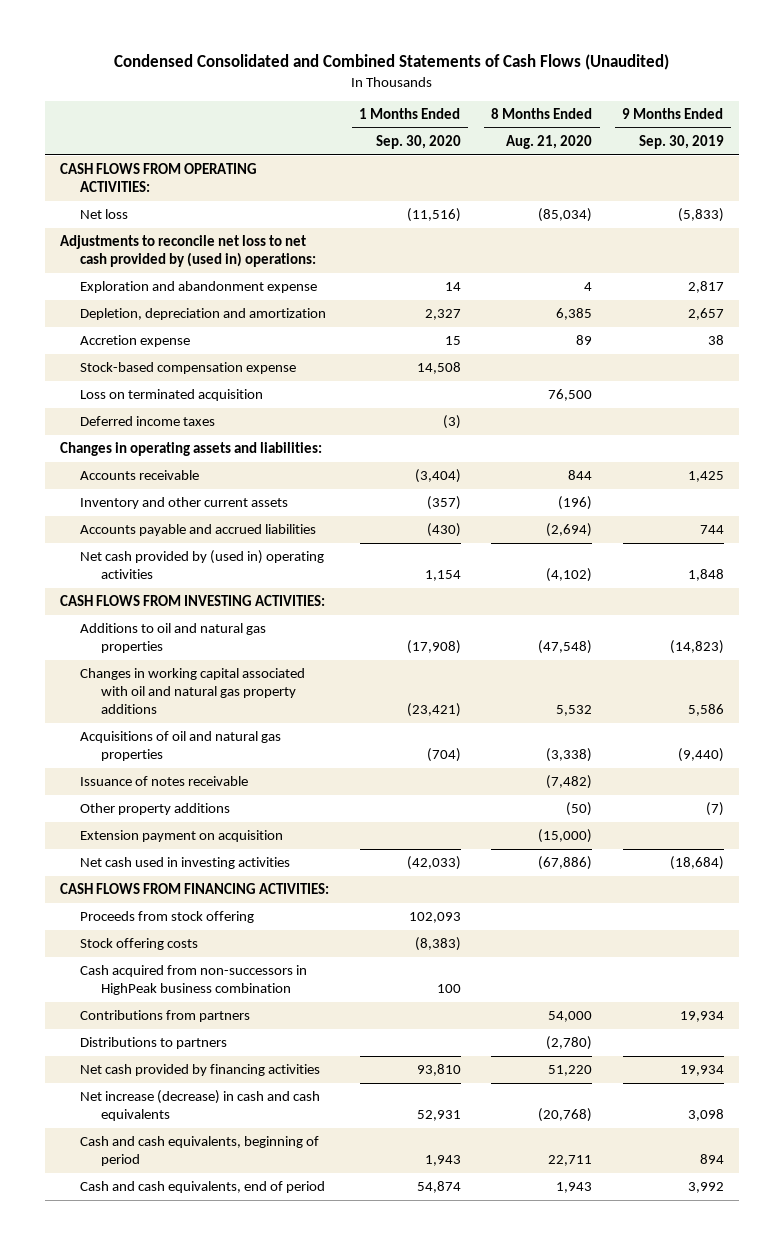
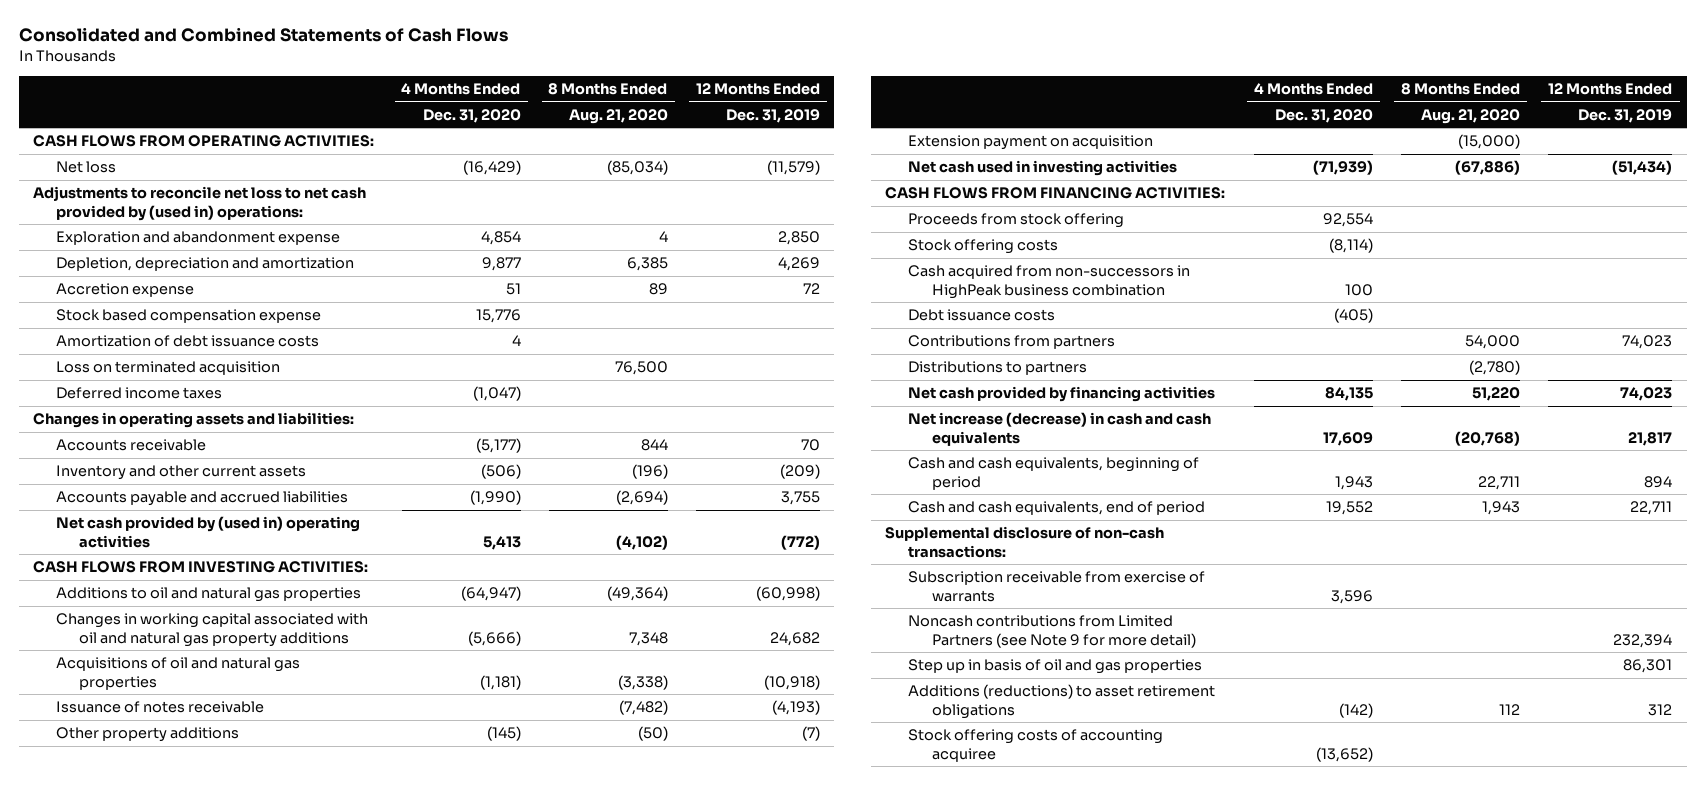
- Condensed Consolidated and Combined Statements of Cash Flows (Unaudited)
+ Consolidated and Combined Statements of Cash Flows
- | 1 Months Ended Sep. 30, 2020 | 8 Months Ended Aug. 21, 2020 | 9 Months Ended Sep. 30, 2019
+ | 4 Months Ended Dec. 31, 2020 | 8 Months Ended Aug. 21, 2020 | 12 Months Ended Dec. 31, 2019
- Stock-based compensation expense | 14,508 | |
+ Stock based compensation expense | 15,776 | |
+ Amortization of debt issuance costs | 4 | |
- Additions to oil and natural gas properties | (17,908) | (47,548) | (14,823)
- Changes in working capital associated with oil and natural gas property additions | (23,421) | 5,532 | 5,586
+ Additions to oil and natural gas properties | (64,947) | (49,364) | (60,998)
+ Changes in working capital associated with oil and natural gas property additions | (5,666) | 7,348 | 24,682
+ Debt issuance costs | (405) | |
+ Supplemental disclosure of non-cash transactions:
+ Subscription receivable from exercise of warrants | 3,596 | |
+ Noncash contributions from Limited Partners (see Note 9 for more detail) | | | 232,394
+ Step up in basis of oil and gas properties | | | 86,301
+ Additions (reductions) to asset retirement obligations | (142) | 112 | 312
+ Stock offering costs of accounting acquiree | (13,652) | |

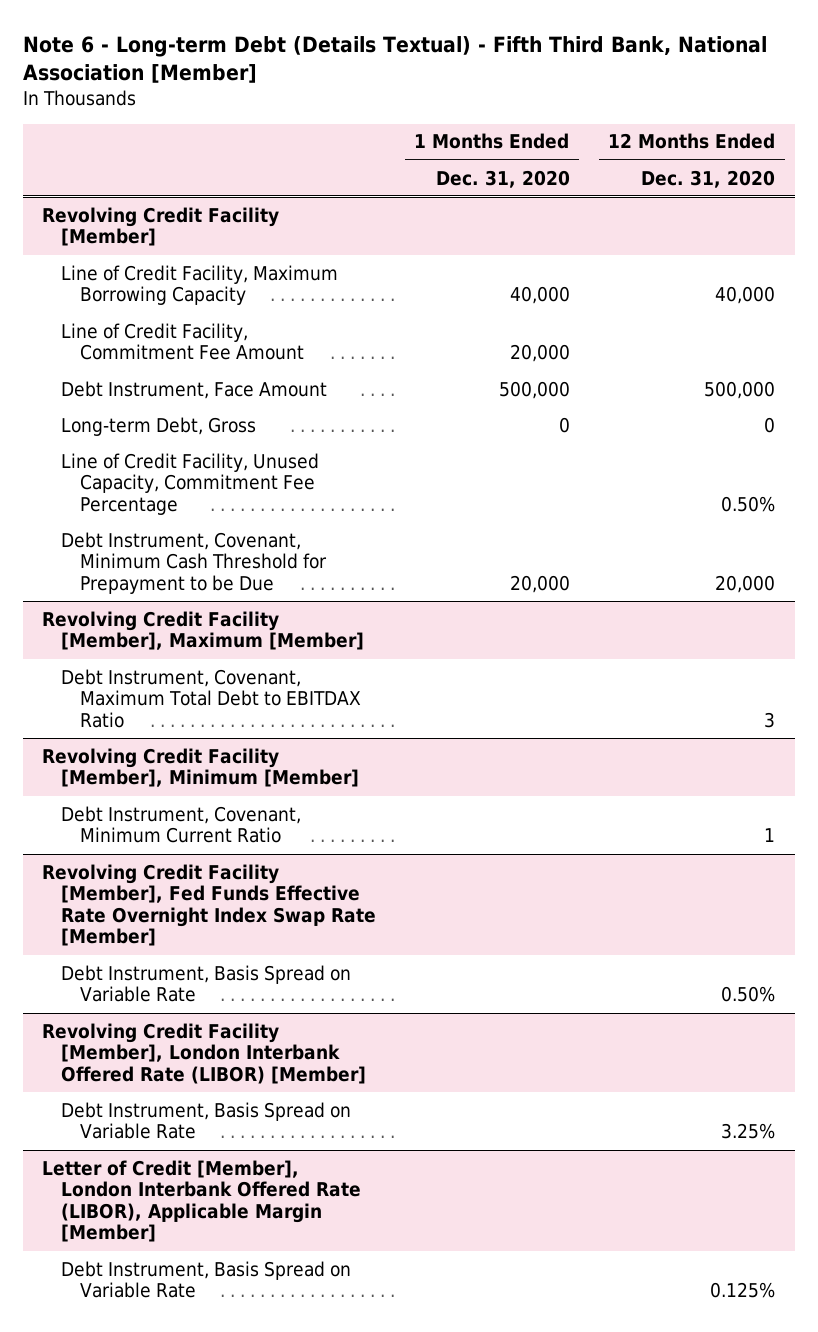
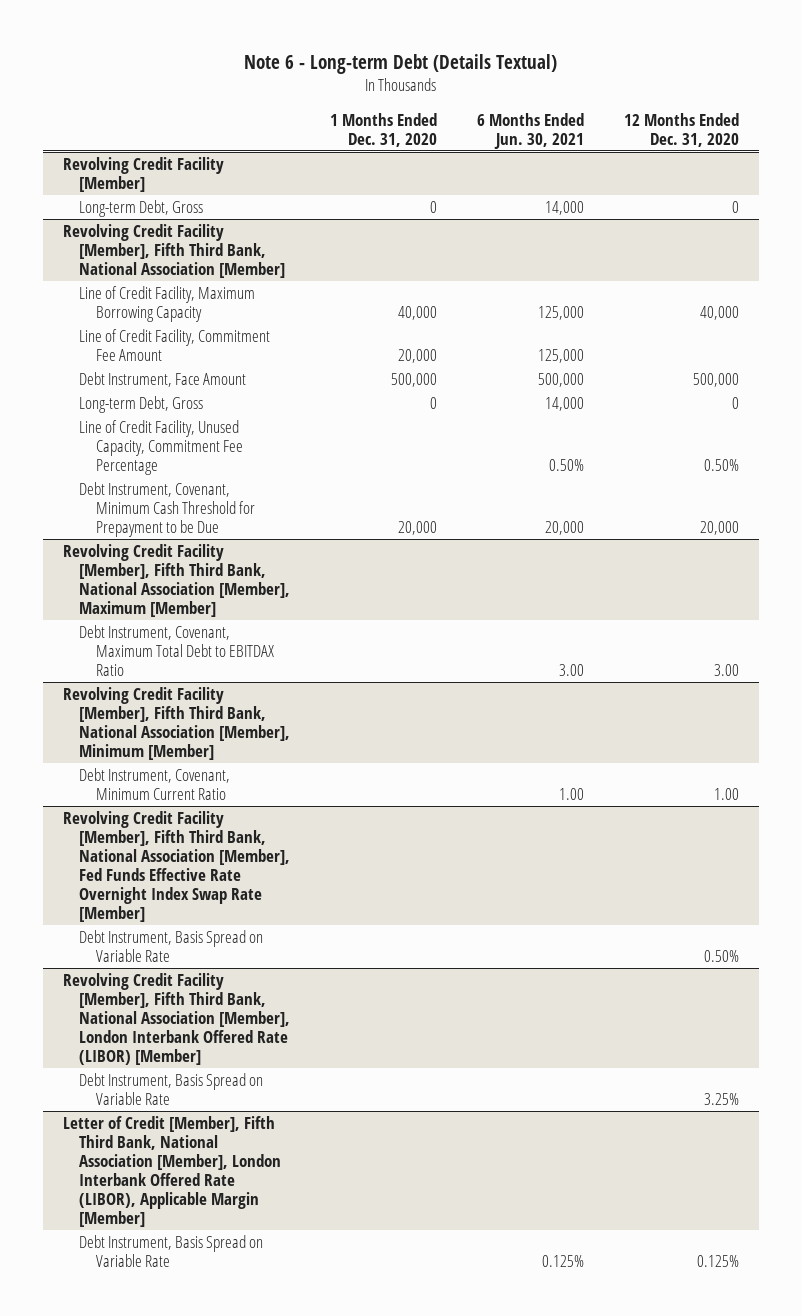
- Note 6 - Long-term Debt (Details Textual) - Fifth Third Bank, National Association [Member]
+ Note 6 - Long-term Debt (Details Textual)
- | 1 Months Ended Dec. 31, 2020 | 12 Months Ended Dec. 31, 2020
+ | 1 Months Ended Dec. 31, 2020 | 6 Months Ended Jun. 30, 2021 | 12 Months Ended Dec. 31, 2020
@ Revolving Credit Facility [Member]
+ Long-term Debt, Gross | 0 | 14,000 | 0
+ Revolving Credit Facility [Member], Fifth Third Bank, National Association [Member]
- Revolving Credit Facility [Member], Maximum [Member]
- Debt Instrument, Covenant, Maximum Total Debt to EBITDAX Ratio | | 3
- Revolving Credit Facility [Member], Minimum [Member]
- Debt Instrument, Covenant, Minimum Current Ratio | | 1
- Revolving Credit Facility [Member], Fed Funds Effective Rate Overnight Index Swap Rate [Member]
+ Revolving Credit Facility [Member], Fifth Third Bank, National Association [Member], Maximum [Member]
+ Debt Instrument, Covenant, Maximum Total Debt to EBITDAX Ratio | | 3.00 | 3.00
+ Revolving Credit Facility [Member], Fifth Third Bank, National Association [Member], Minimum [Member]
+ Debt Instrument, Covenant, Minimum Current Ratio | | 1.00 | 1.00
+ Revolving Credit Facility [Member], Fifth Third Bank, National Association [Member], Fed Funds Effective Rate Overnight Index Swap Rate [Member]
- Revolving Credit Facility [Member], London Interbank Offered Rate (LIBOR) [Member]
+ Revolving Credit Facility [Member], Fifth Third Bank, National Association [Member], London Interbank Offered Rate (LIBOR) [Member]
- Letter of Credit [Member], London Interbank Offered Rate (LIBOR), Applicable Margin [Member]
+ Letter of Credit [Member], Fifth Third Bank, National Association [Member], London Interbank Offered Rate (LIBOR), Applicable Margin [Member]

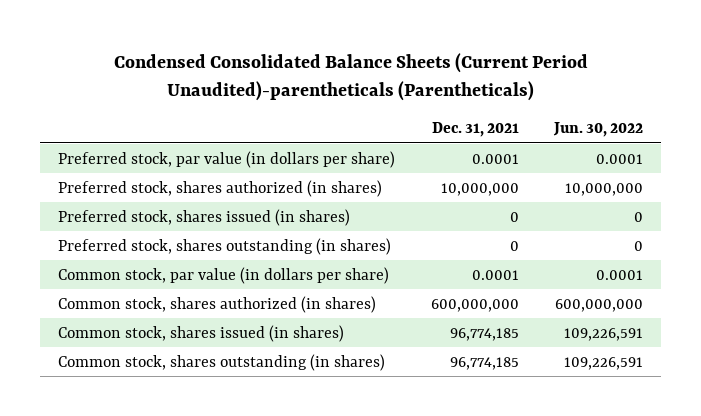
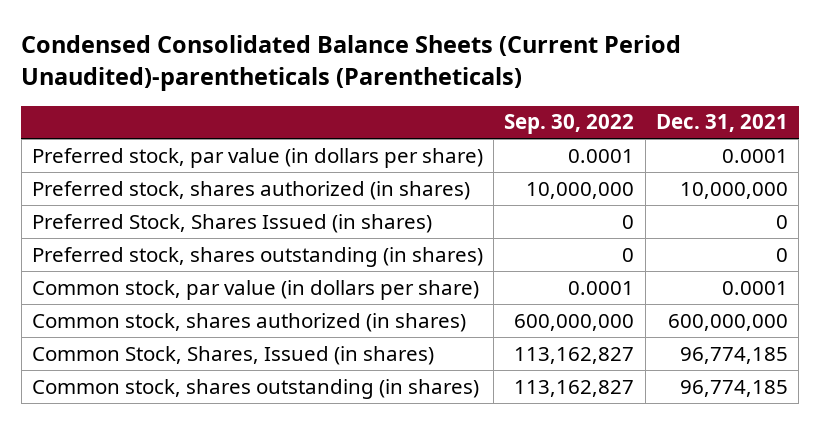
- | Dec. 31, 2021 | Jun. 30, 2022
+ | Sep. 30, 2022 | Dec. 31, 2021
- Preferred stock, shares issued (in shares) | 0 | 0
+ Preferred Stock, Shares Issued (in shares) | 0 | 0
- Common stock, shares issued (in shares) | 96,774,185 | 109,226,591
+ Common Stock, Shares, Issued (in shares) | 113,162,827 | 96,774,185

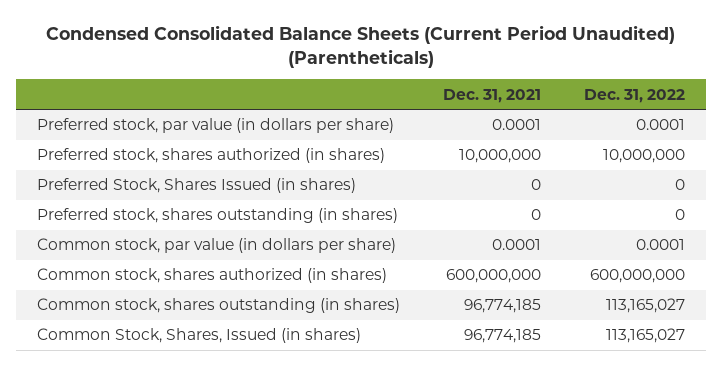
- Condensed Consolidated Balance Sheets (Current Period Unaudited)-parentheticals (Parentheticals)
+ Condensed Consolidated Balance Sheets (Current Period Unaudited) (Parentheticals)
- | Sep. 30, 2022 | Dec. 31, 2021
+ | Dec. 31, 2021 | Dec. 31, 2022
moved down: Common Stock, Shares, Issued (in shares) | 96,774,185 | 113,165,027

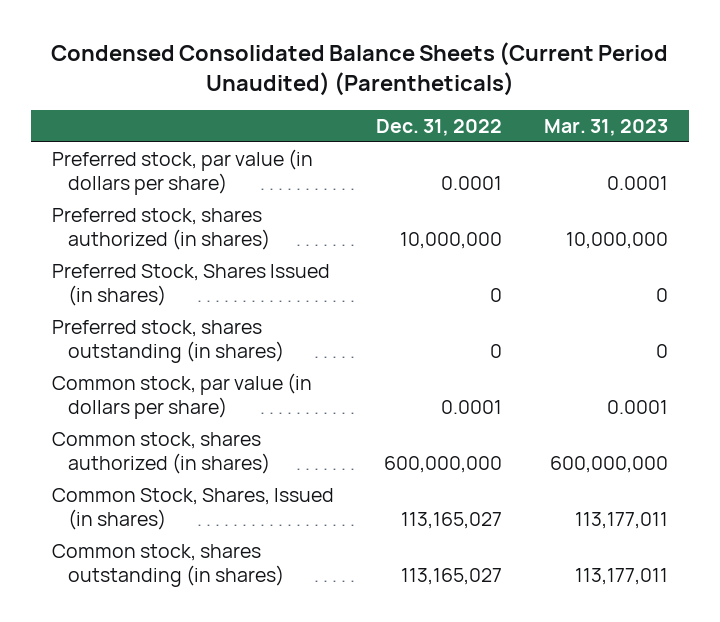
- | Dec. 31, 2021 | Dec. 31, 2022
+ | Dec. 31, 2022 | Mar. 31, 2023
moved down: Common stock, shares outstanding (in shares) | 113,165,027 | 113,177,011

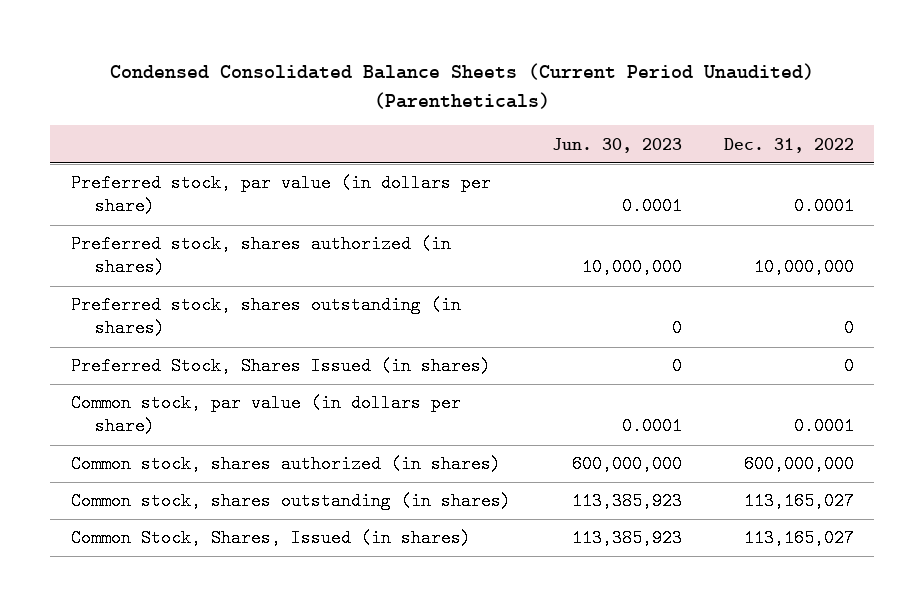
- | Dec. 31, 2022 | Mar. 31, 2023
+ | Jun. 30, 2023 | Dec. 31, 2022
moved down: Preferred Stock, Shares Issued (in shares) | 0 | 0
moved down: Common Stock, Shares, Issued (in shares) | 113,385,923 | 113,165,027

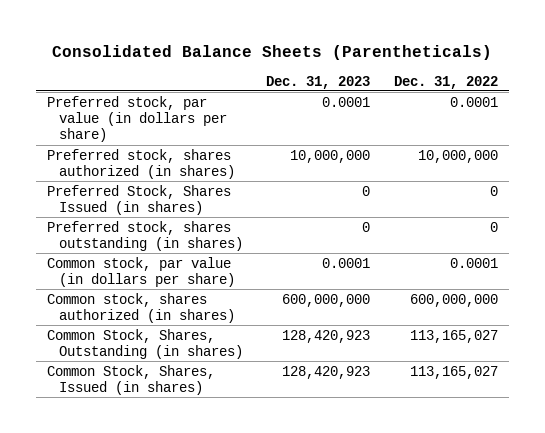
- Condensed Consolidated Balance Sheets (Current Period Unaudited) (Parentheticals)
+ Consolidated Balance Sheets (Parentheticals)
- | Jun. 30, 2023 | Dec. 31, 2022
+ | Dec. 31, 2023 | Dec. 31, 2022
moved down: Preferred stock, shares outstanding (in shares) | 0 | 0
- Common stock, shares outstanding (in shares) | 113,385,923 | 113,165,027
+ Common Stock, Shares, Outstanding (in shares) | 128,420,923 | 113,165,027

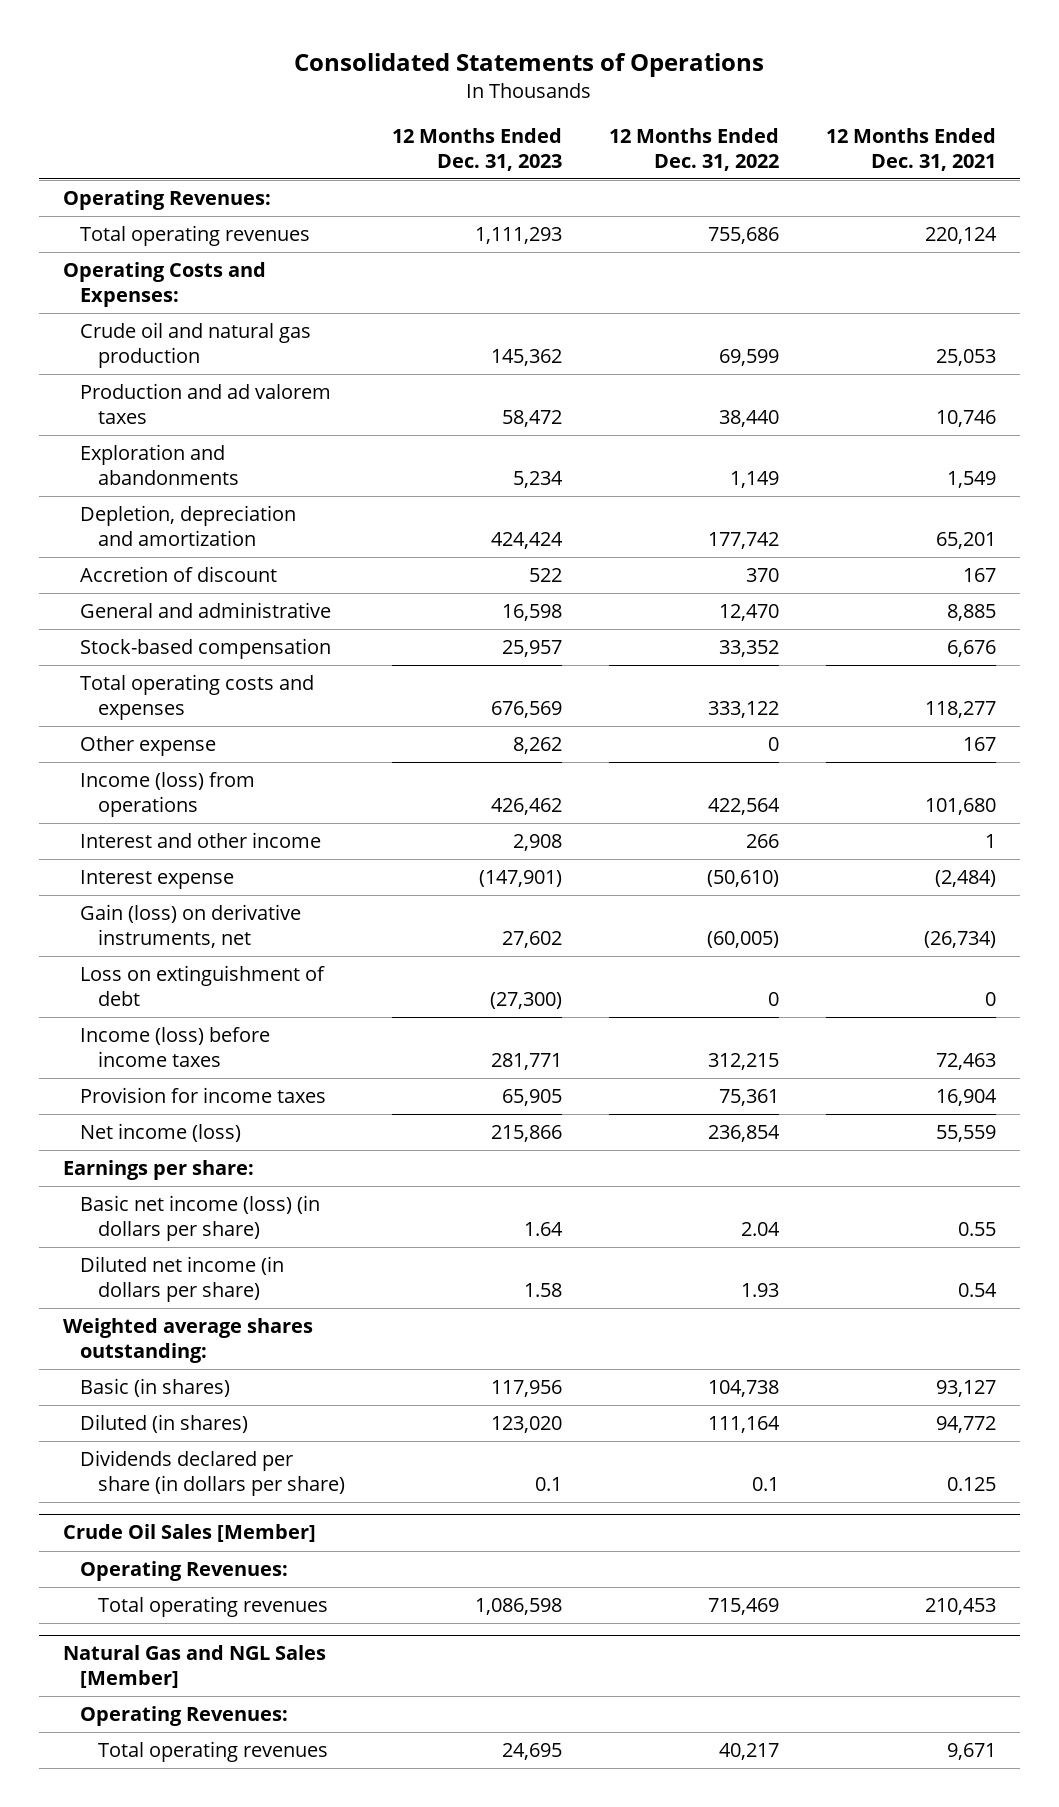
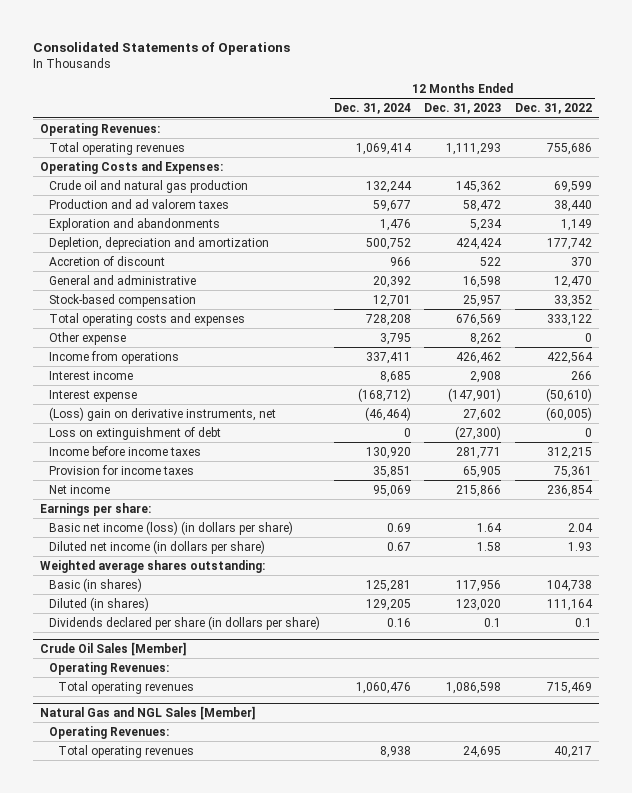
- | 12 Months Ended Dec. 31, 2023 | 12 Months Ended Dec. 31, 2022 | 12 Months Ended Dec. 31, 2021
+ | 12 Months Ended Dec. 31, 2024 | 12 Months Ended Dec. 31, 2023 | 12 Months Ended Dec. 31, 2022
- Income (loss) from operations | 426,462 | 422,564 | 101,680
- Interest and other income | 2,908 | 266 | 1
+ Income from operations | 337,411 | 426,462 | 422,564
+ Interest income | 8,685 | 2,908 | 266
- Gain (loss) on derivative instruments, net | 27,602 | (60,005) | (26,734)
+ (Loss) gain on derivative instruments, net | (46,464) | 27,602 | (60,005)
- Income (loss) before income taxes | 281,771 | 312,215 | 72,463
+ Income before income taxes | 130,920 | 281,771 | 312,215
- Net income (loss) | 215,866 | 236,854 | 55,559
+ Net income | 95,069 | 215,866 | 236,854

